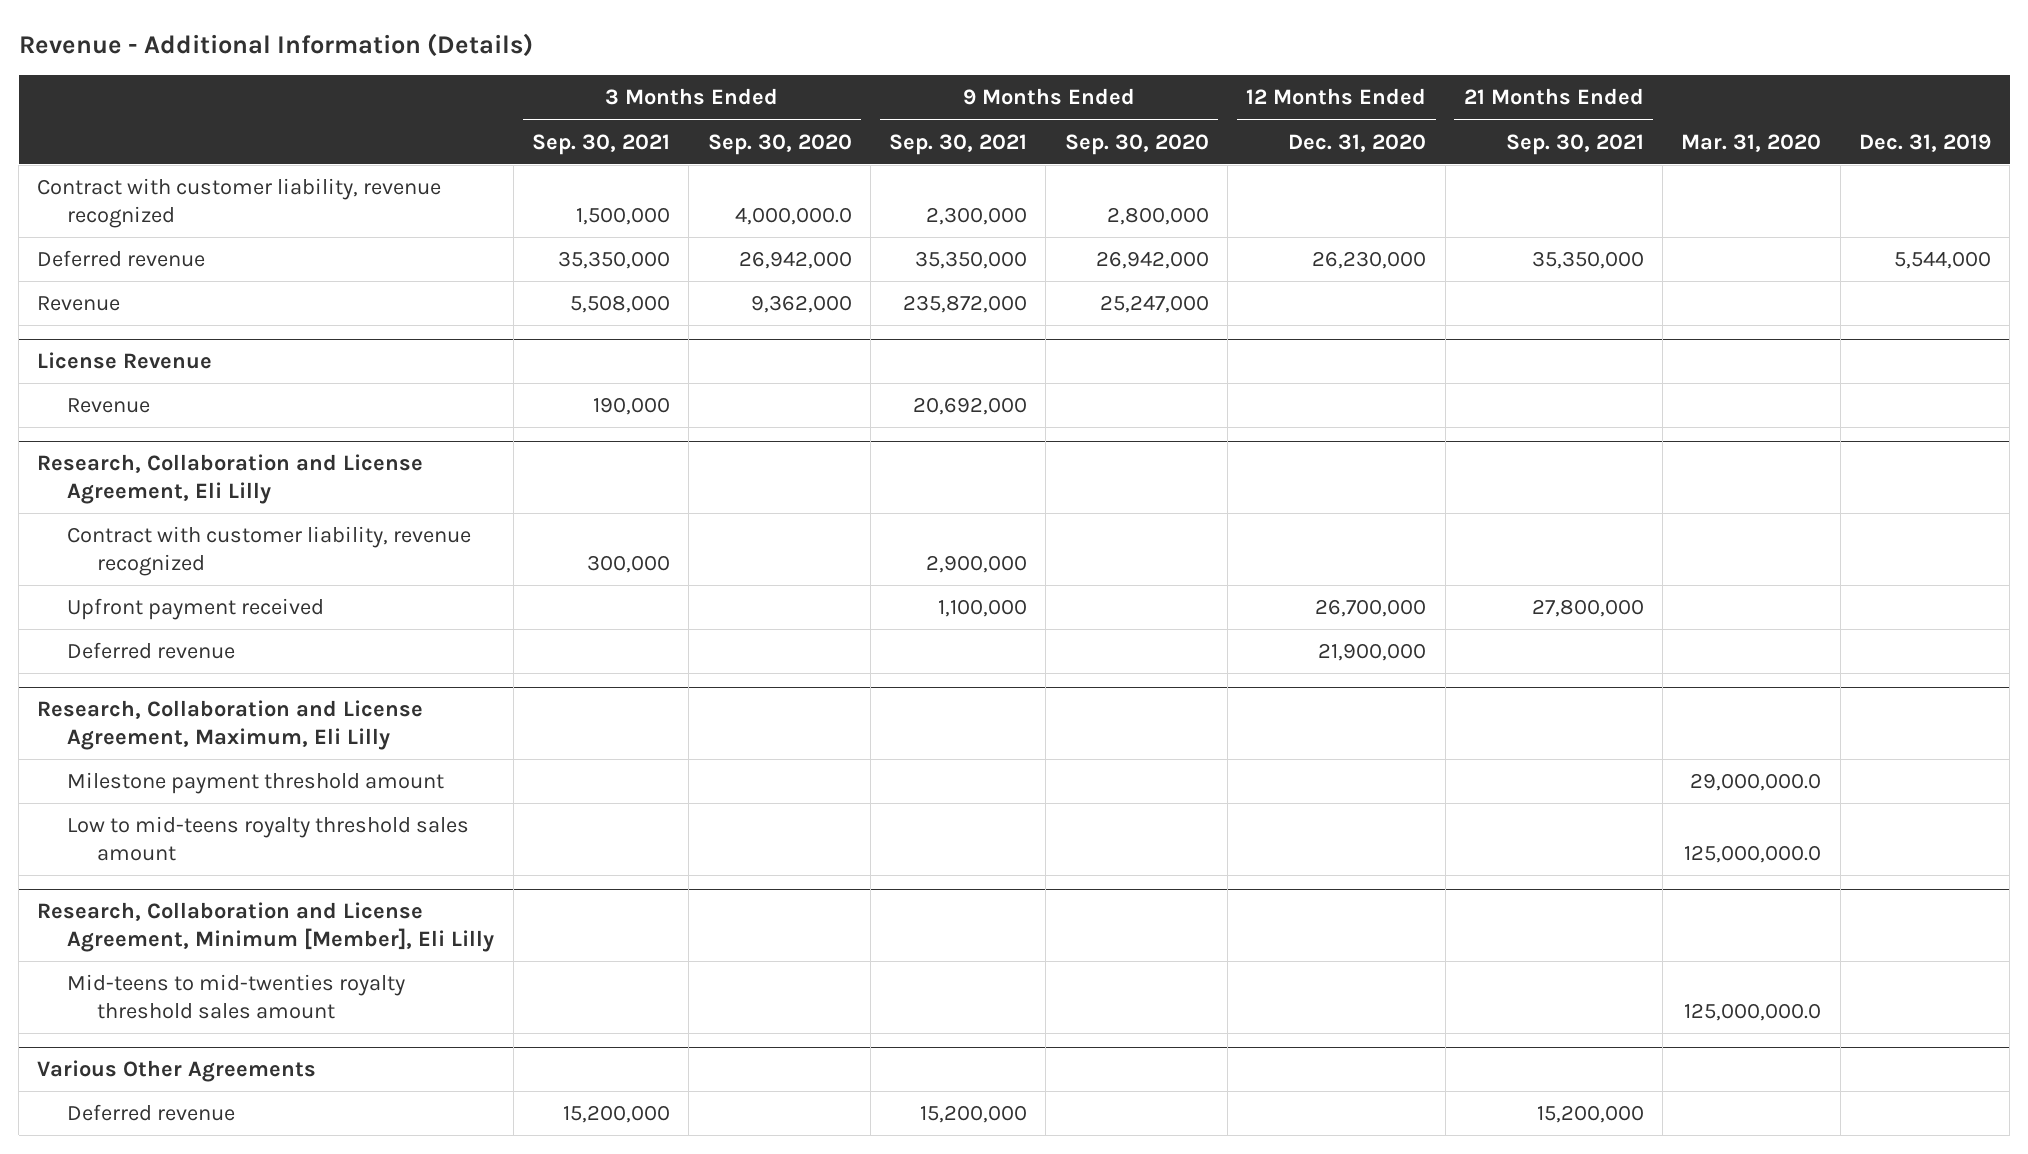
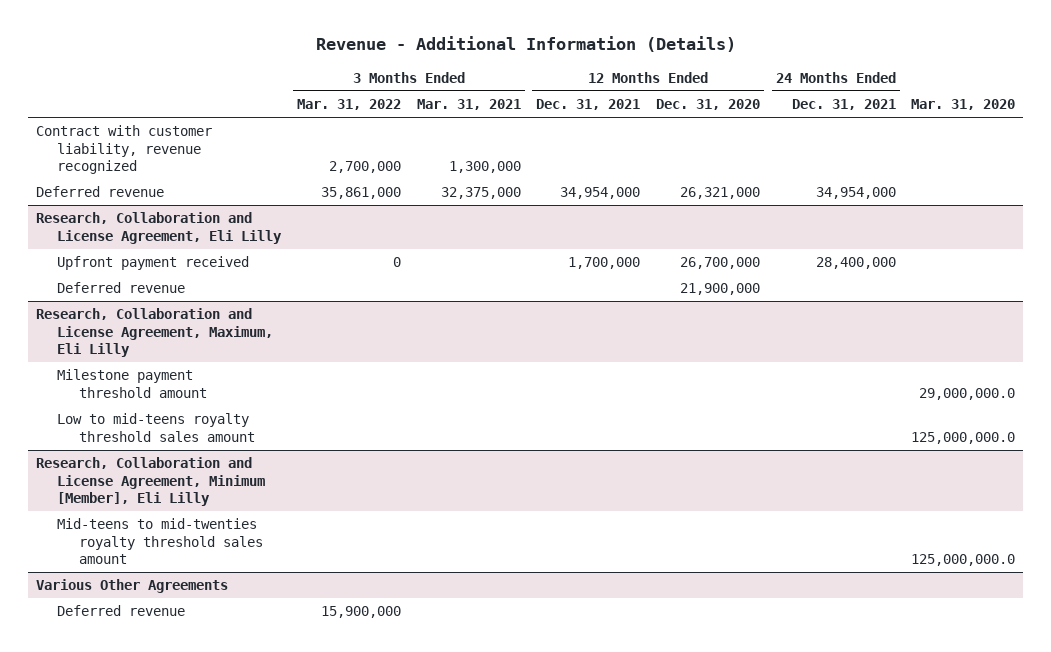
- | 3 Months Ended Sep. 30, 2021 | 3 Months Ended Sep. 30, 2020 | 9 Months Ended Sep. 30, 2021 | 9 Months Ended Sep. 30, 2020 | 12 Months Ended Dec. 31, 2020 | 21 Months Ended Sep. 30, 2021 | Mar. 31, 2020 | Dec. 31, 2019
+ | 3 Months Ended Mar. 31, 2022 | 3 Months Ended Mar. 31, 2021 | 12 Months Ended Dec. 31, 2021 | 12 Months Ended Dec. 31, 2020 | 24 Months Ended Dec. 31, 2021 | Mar. 31, 2020
- Deferred revenue | 35,350,000 | 26,942,000 | 35,350,000 | 26,942,000 | 26,230,000 | 35,350,000 | | 5,544,000
- Revenue | 5,508,000 | 9,362,000 | 235,872,000 | 25,247,000 | | | |
- License Revenue
- Revenue | 190,000 | | 20,692,000 | | | | |
+ Deferred revenue | 35,861,000 | 32,375,000 | 34,954,000 | 26,321,000 | 34,954,000 |
@ Research, Collaboration and License Agreement, Eli Lilly
- Contract with customer liability, revenue recognized | 300,000 | | 2,900,000 | | | | |

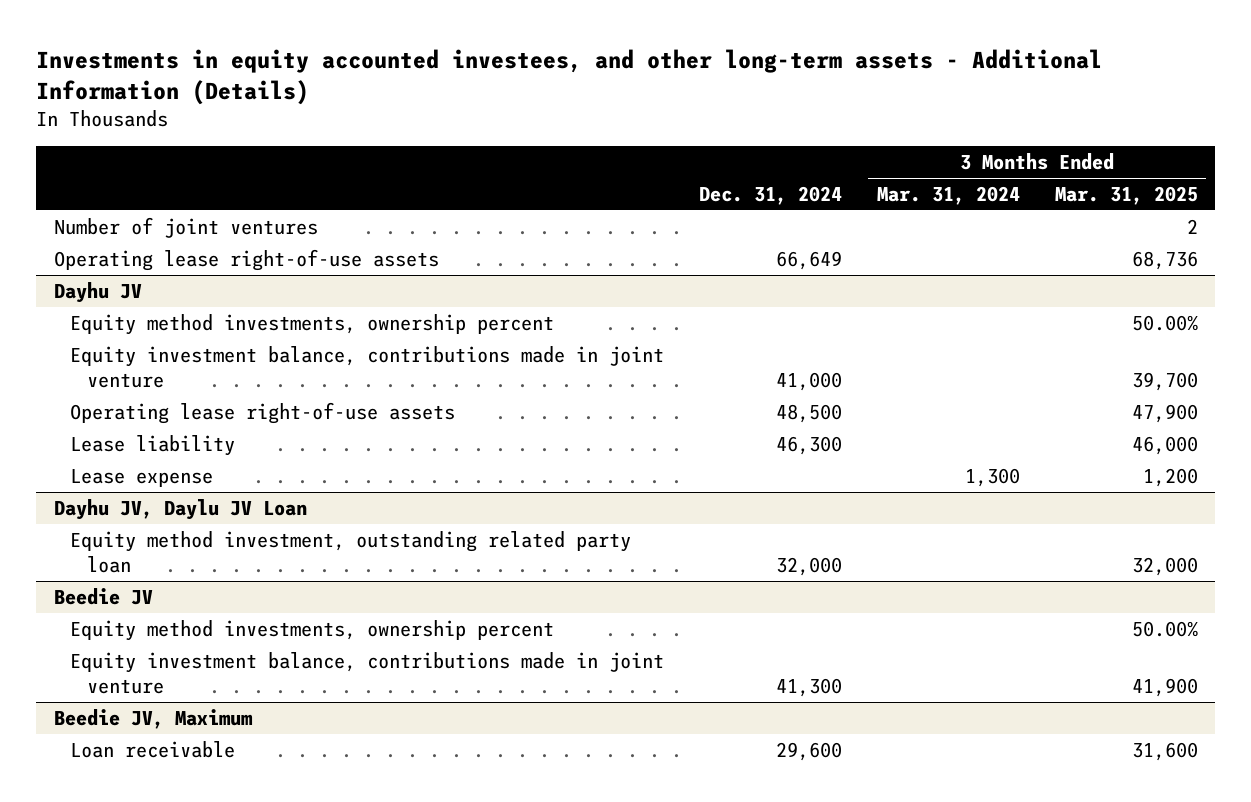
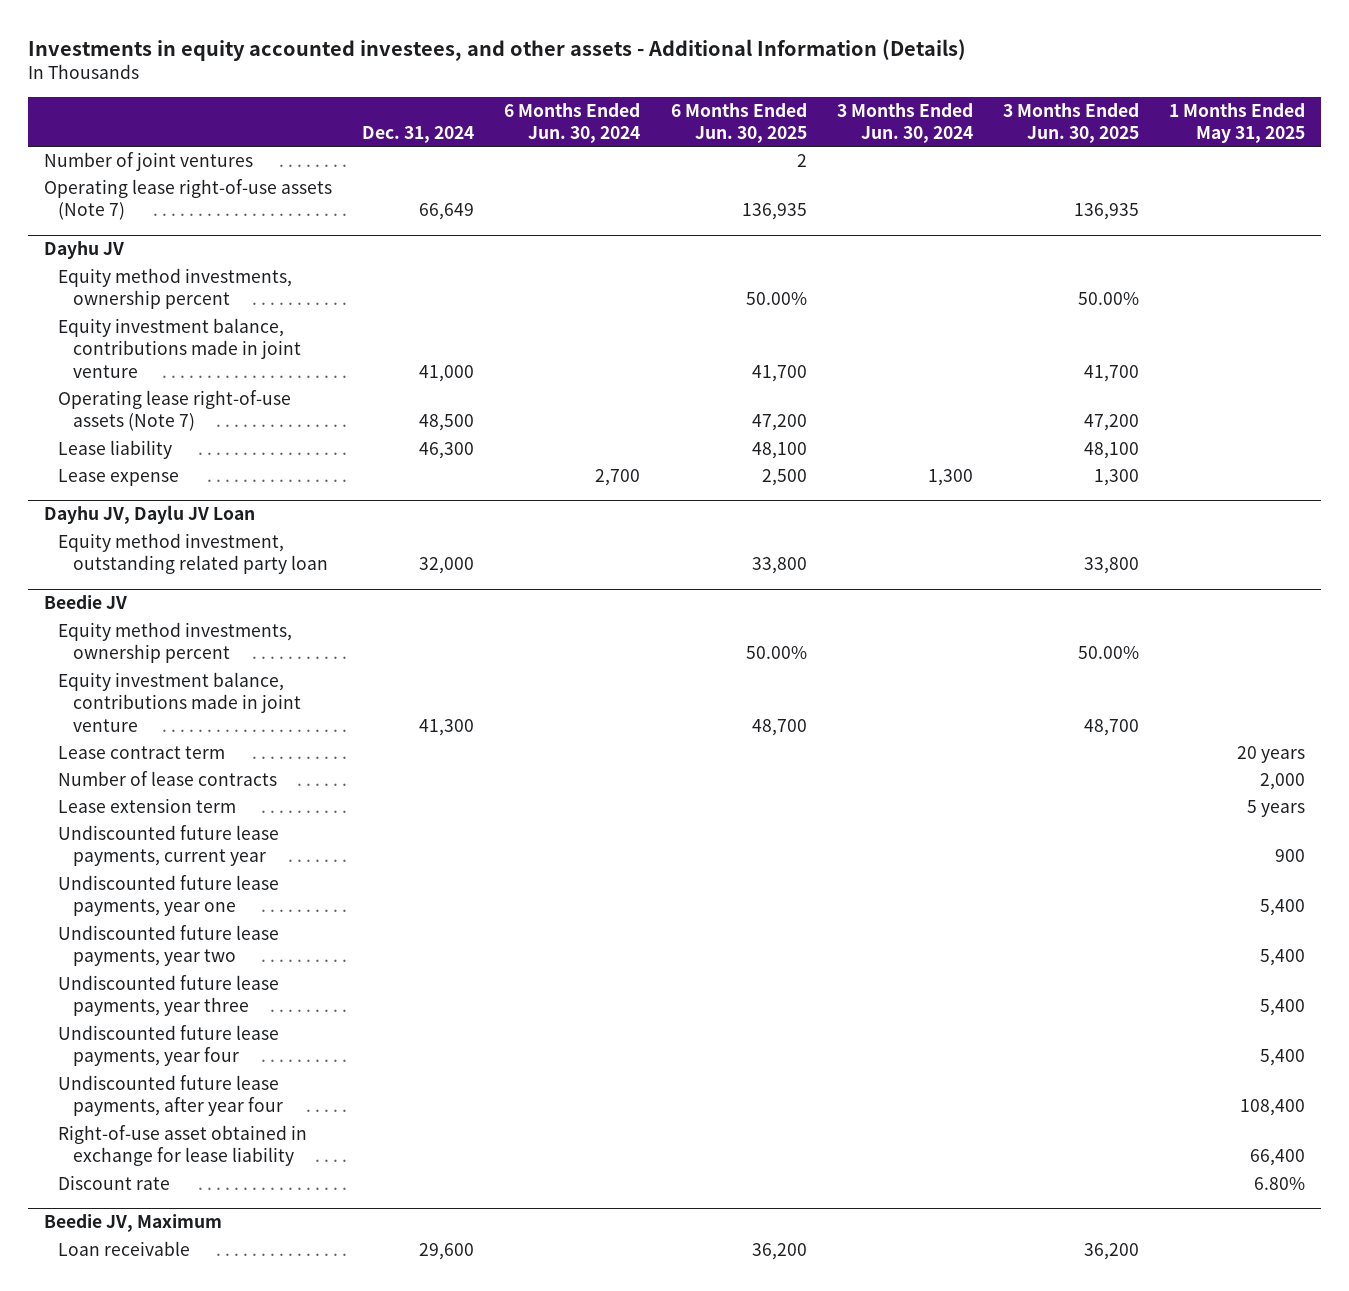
- Investments in equity accounted investees, and other long-term assets - Additional Information (Details)
+ Investments in equity accounted investees, and other assets - Additional Information (Details)
- | Dec. 31, 2024 | 3 Months Ended Mar. 31, 2024 | 3 Months Ended Mar. 31, 2025
+ | Dec. 31, 2024 | 6 Months Ended Jun. 30, 2024 | 6 Months Ended Jun. 30, 2025 | 3 Months Ended Jun. 30, 2024 | 3 Months Ended Jun. 30, 2025 | 1 Months Ended May 31, 2025
- Operating lease right-of-use assets | 66,649 | | 68,736
+ Operating lease right-of-use assets (Note 7) | 66,649 | | 136,935 | | 136,935 |
@ Dayhu JV
- Operating lease right-of-use assets | 48,500 | | 47,900
+ Operating lease right-of-use assets (Note 7) | 48,500 | | 47,200 | | 47,200 |
@ Beedie JV
+ Lease contract term | | | | | | 20 years
+ Number of lease contracts | | | | | | 2,000
+ Lease extension term | | | | | | 5 years
+ Undiscounted future lease payments, current year | | | | | | 900
+ Undiscounted future lease payments, year one | | | | | | 5,400
+ Undiscounted future lease payments, year two | | | | | | 5,400
+ Undiscounted future lease payments, year three | | | | | | 5,400
+ Undiscounted future lease payments, year four | | | | | | 5,400
+ Undiscounted future lease payments, after year four | | | | | | 108,400
+ Right-of-use asset obtained in exchange for lease liability | | | | | | 66,400
+ Discount rate | | | | | | 6.80%

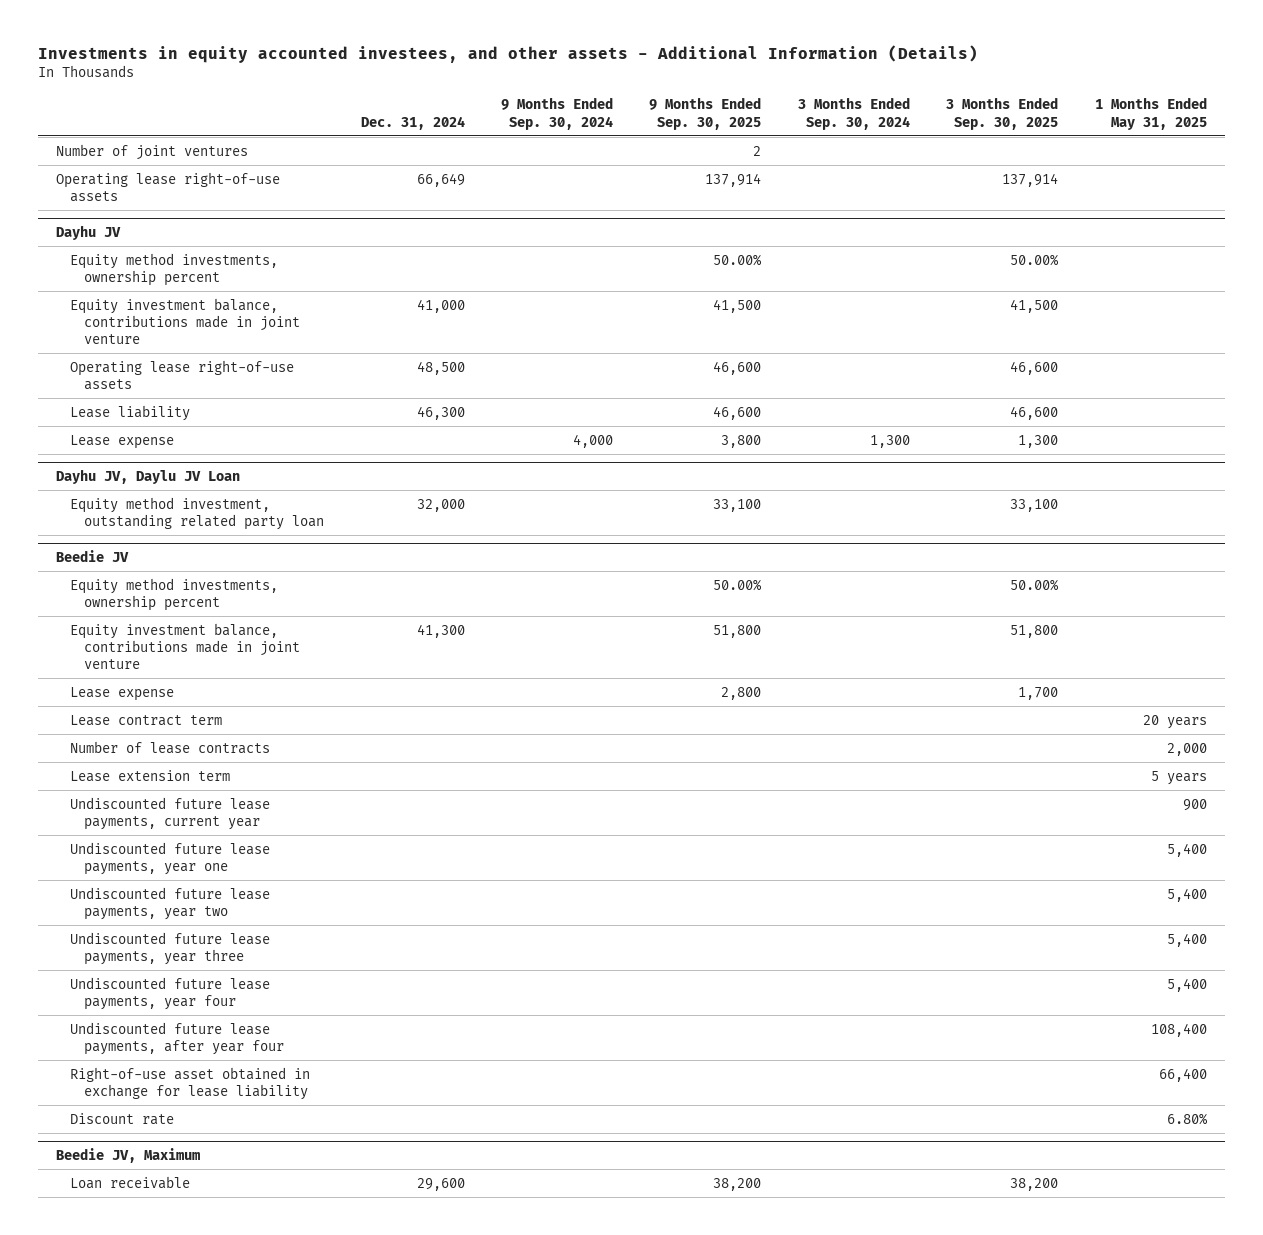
- | Dec. 31, 2024 | 6 Months Ended Jun. 30, 2024 | 6 Months Ended Jun. 30, 2025 | 3 Months Ended Jun. 30, 2024 | 3 Months Ended Jun. 30, 2025 | 1 Months Ended May 31, 2025
+ | Dec. 31, 2024 | 9 Months Ended Sep. 30, 2024 | 9 Months Ended Sep. 30, 2025 | 3 Months Ended Sep. 30, 2024 | 3 Months Ended Sep. 30, 2025 | 1 Months Ended May 31, 2025
- Operating lease right-of-use assets (Note 7) | 66,649 | | 136,935 | | 136,935 |
+ Operating lease right-of-use assets | 66,649 | | 137,914 | | 137,914 |
@ Dayhu JV
- Operating lease right-of-use assets (Note 7) | 48,500 | | 47,200 | | 47,200 |
+ Operating lease right-of-use assets | 48,500 | | 46,600 | | 46,600 |
@ Beedie JV
+ Lease expense | | | 2,800 | | 1,700 |

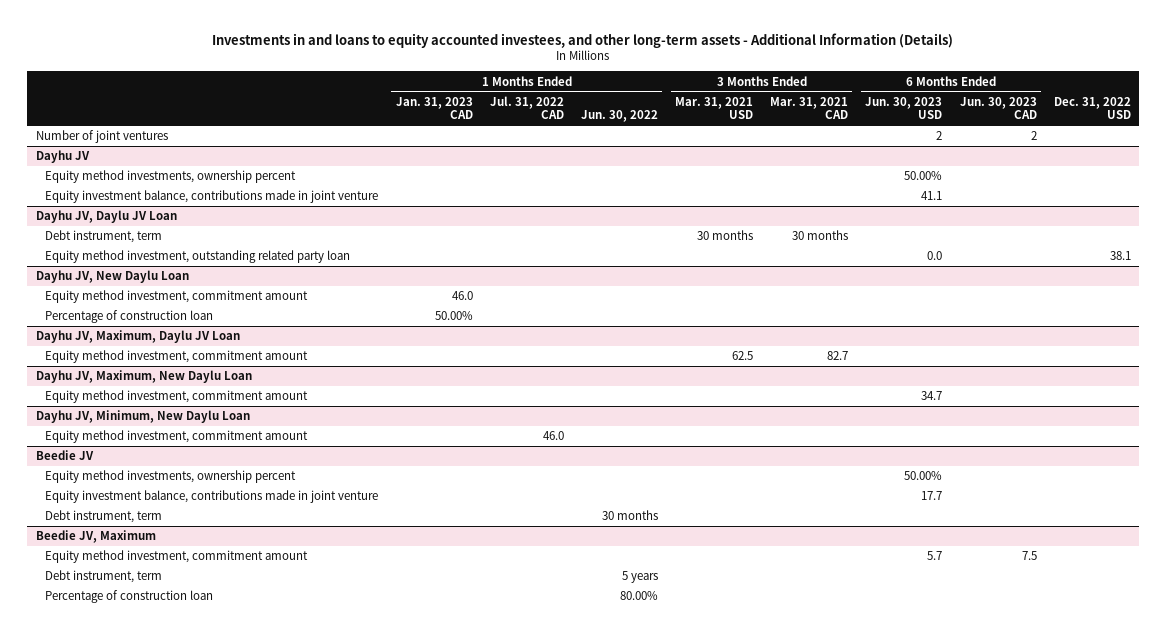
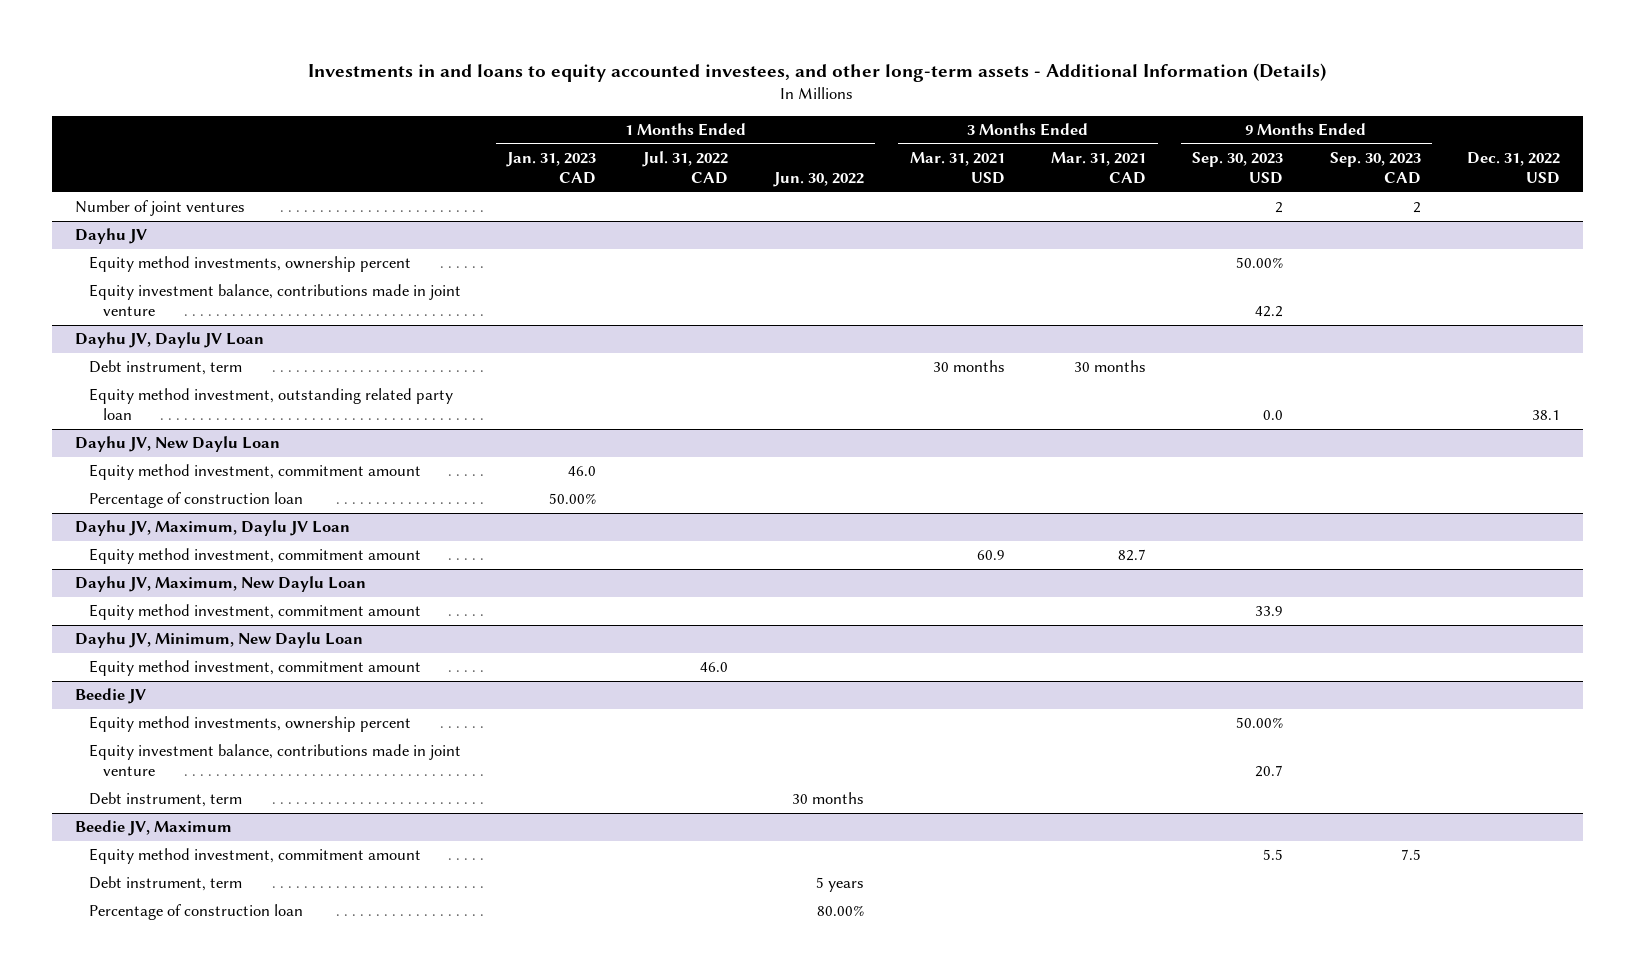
- | 1 Months Ended Jan. 31, 2023 CAD | 1 Months Ended Jul. 31, 2022 CAD | 1 Months Ended Jun. 30, 2022 | 3 Months Ended Mar. 31, 2021 USD | 3 Months Ended Mar. 31, 2021 CAD | 6 Months Ended Jun. 30, 2023 USD | 6 Months Ended Jun. 30, 2023 CAD | Dec. 31, 2022 USD
+ | 1 Months Ended Jan. 31, 2023 CAD | 1 Months Ended Jul. 31, 2022 CAD | 1 Months Ended Jun. 30, 2022 | 3 Months Ended Mar. 31, 2021 USD | 3 Months Ended Mar. 31, 2021 CAD | 9 Months Ended Sep. 30, 2023 USD | 9 Months Ended Sep. 30, 2023 CAD | Dec. 31, 2022 USD
@ Dayhu JV, Maximum, Daylu JV Loan
- Equity method investment, commitment amount | | | | 62.5 | 82.7 | | |
+ Equity method investment, commitment amount | | | | 60.9 | 82.7 | | |

